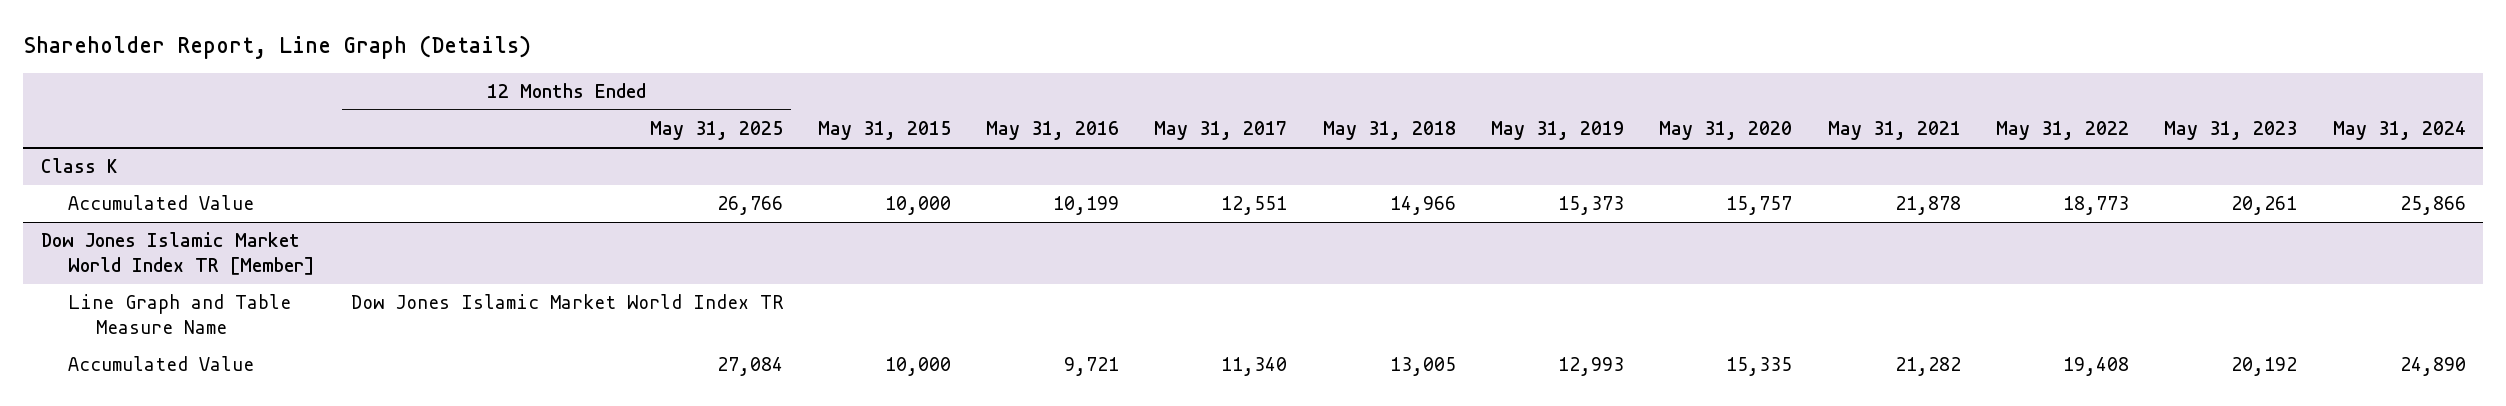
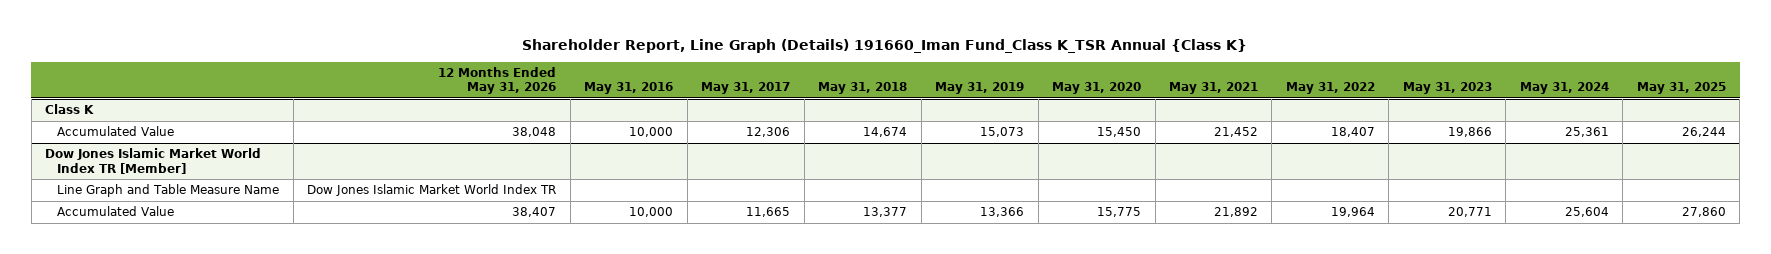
- Shareholder Report, Line Graph (Details)
+ Shareholder Report, Line Graph (Details) 191660_Iman Fund_Class K_TSR Annual {Class K}
- | 12 Months Ended May 31, 2025 | May 31, 2015 | May 31, 2016 | May 31, 2017 | May 31, 2018 | May 31, 2019 | May 31, 2020 | May 31, 2021 | May 31, 2022 | May 31, 2023 | May 31, 2024
+ | 12 Months Ended May 31, 2026 | May 31, 2016 | May 31, 2017 | May 31, 2018 | May 31, 2019 | May 31, 2020 | May 31, 2021 | May 31, 2022 | May 31, 2023 | May 31, 2024 | May 31, 2025
@ Class K
- Accumulated Value | 26,766 | 10,000 | 10,199 | 12,551 | 14,966 | 15,373 | 15,757 | 21,878 | 18,773 | 20,261 | 25,866
+ Accumulated Value | 38,048 | 10,000 | 12,306 | 14,674 | 15,073 | 15,450 | 21,452 | 18,407 | 19,866 | 25,361 | 26,244
@ Dow Jones Islamic Market World Index TR [Member]
- Accumulated Value | 27,084 | 10,000 | 9,721 | 11,340 | 13,005 | 12,993 | 15,335 | 21,282 | 19,408 | 20,192 | 24,890
+ Accumulated Value | 38,407 | 10,000 | 11,665 | 13,377 | 13,366 | 15,775 | 21,892 | 19,964 | 20,771 | 25,604 | 27,860

